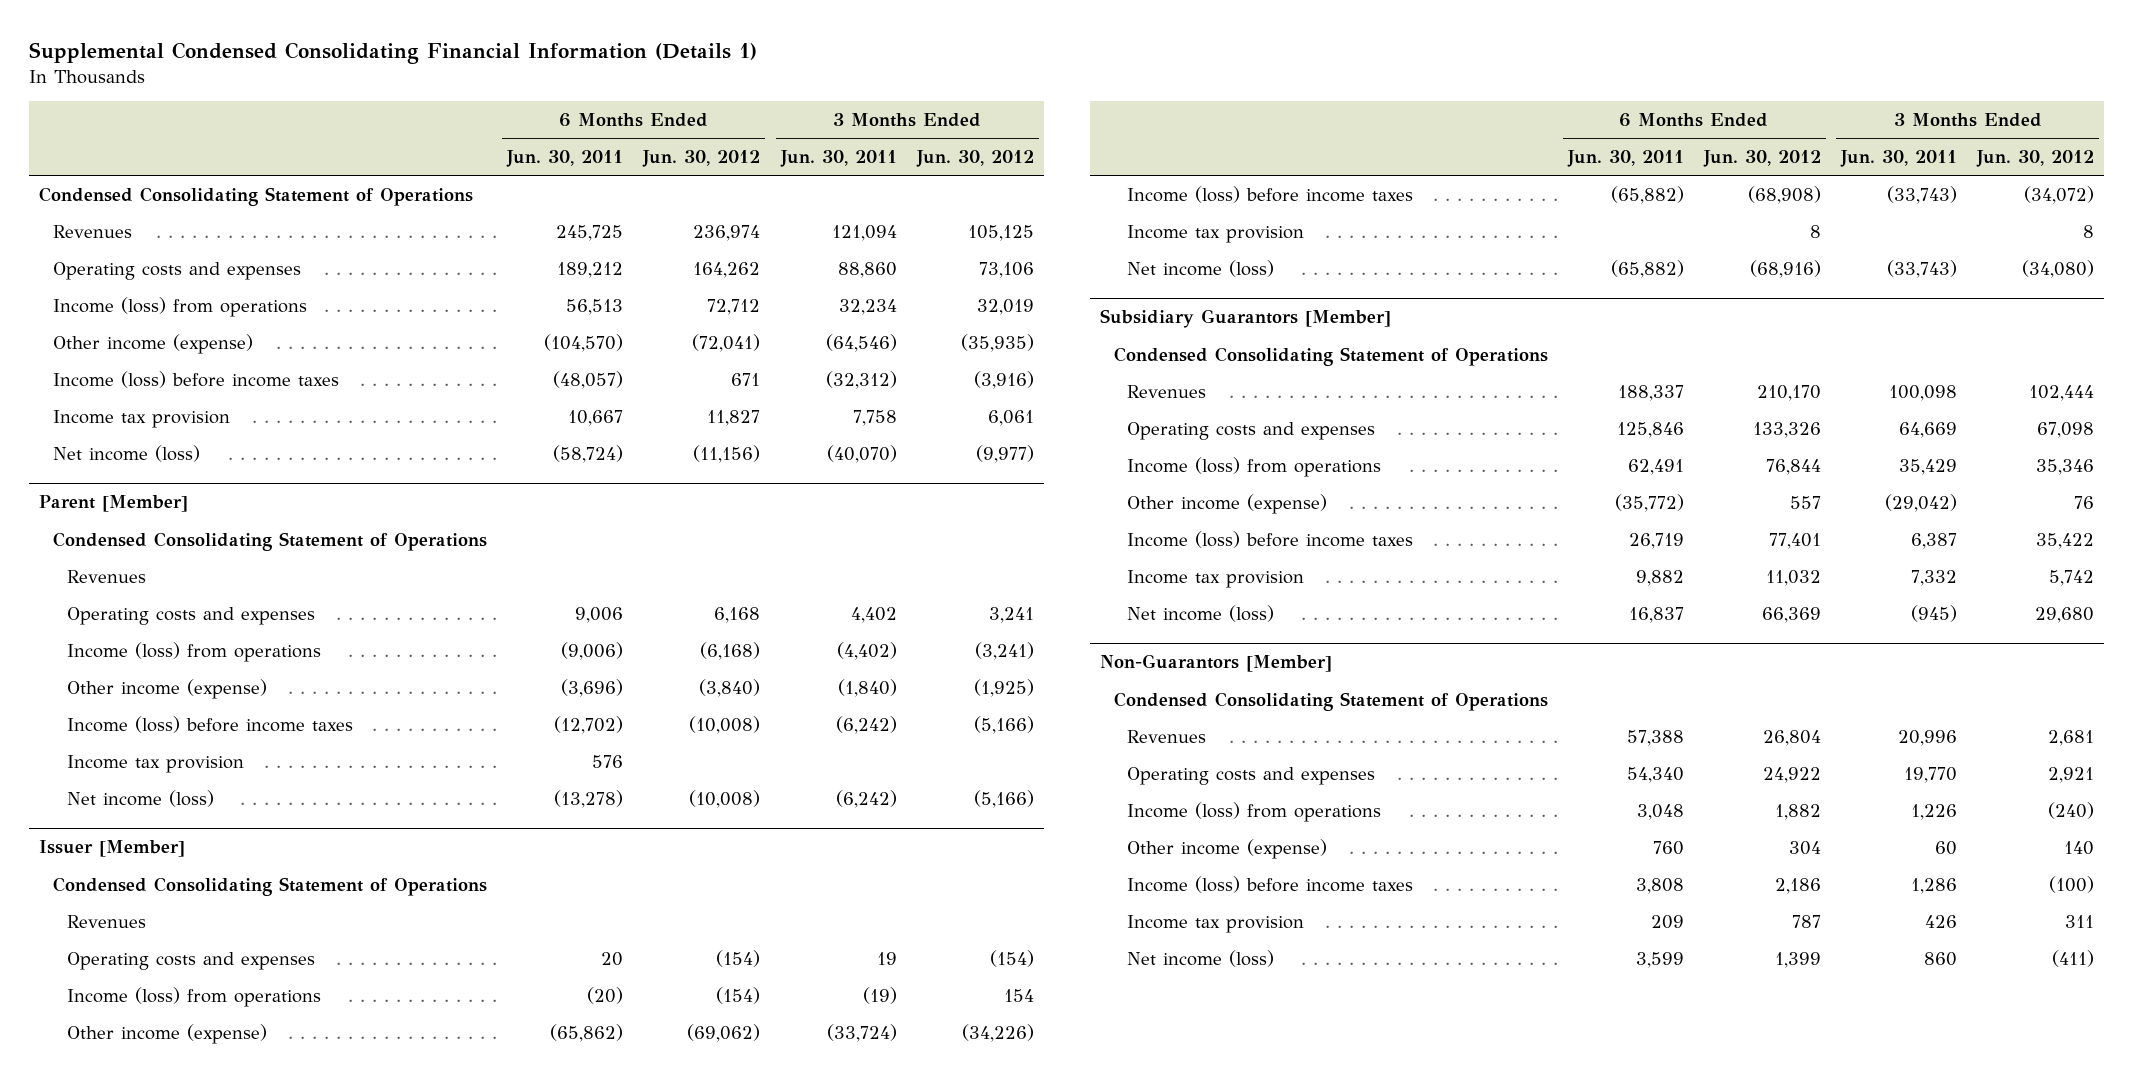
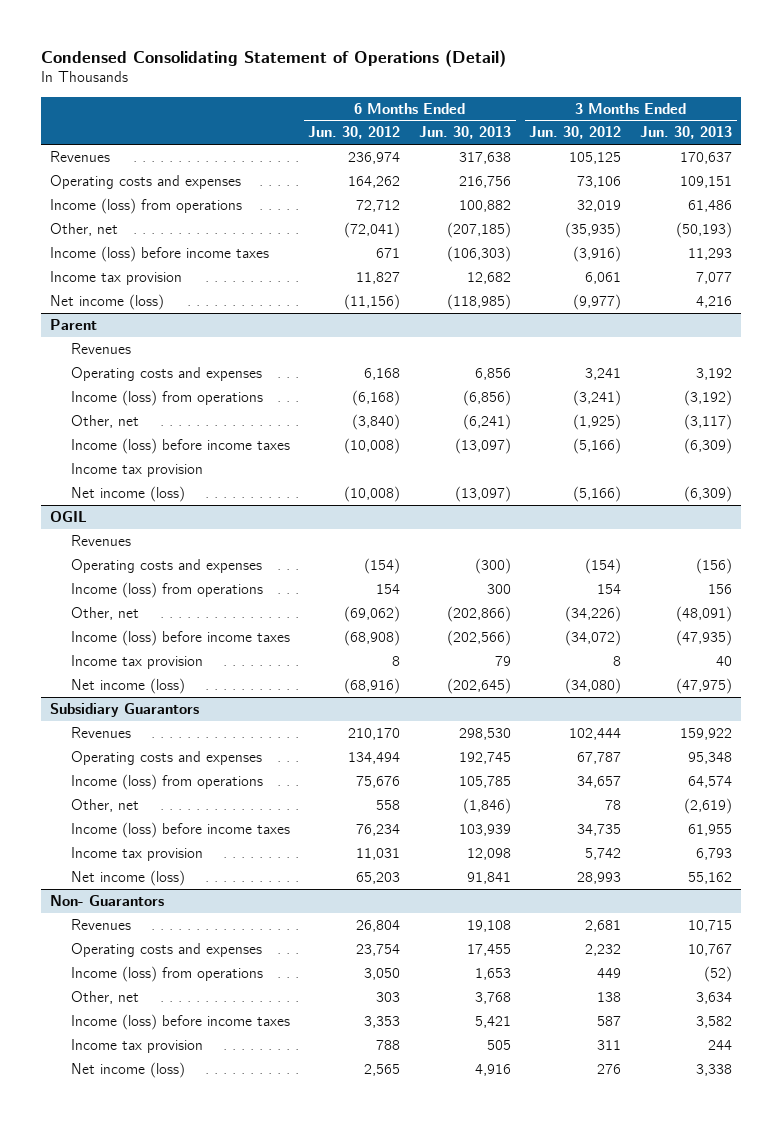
- Supplemental Condensed Consolidating Financial Information (Details 1)
+ Condensed Consolidating Statement of Operations (Detail)
- | 6 Months Ended Jun. 30, 2011 | 6 Months Ended Jun. 30, 2012 | 3 Months Ended Jun. 30, 2011 | 3 Months Ended Jun. 30, 2012
+ | 6 Months Ended Jun. 30, 2012 | 6 Months Ended Jun. 30, 2013 | 3 Months Ended Jun. 30, 2012 | 3 Months Ended Jun. 30, 2013
- Condensed Consolidating Statement of Operations
- Other income (expense) | (104,570) | (72,041) | (64,546) | (35,935)
+ Other, net | (72,041) | (207,185) | (35,935) | (50,193)
- Parent [Member]
- Condensed Consolidating Statement of Operations
+ Parent
- Other income (expense) | (3,696) | (3,840) | (1,840) | (1,925)
+ Other, net | (3,840) | (6,241) | (1,925) | (3,117)
- Issuer [Member]
- Condensed Consolidating Statement of Operations
+ OGIL
- Income (loss) from operations | (20) | (154) | (19) | 154
- Other income (expense) | (65,862) | (69,062) | (33,724) | (34,226)
+ Income (loss) from operations | 154 | 300 | 154 | 156
+ Other, net | (69,062) | (202,866) | (34,226) | (48,091)
- Subsidiary Guarantors [Member]
- Condensed Consolidating Statement of Operations
+ Subsidiary Guarantors
- Operating costs and expenses | 125,846 | 133,326 | 64,669 | 67,098
- Income (loss) from operations | 62,491 | 76,844 | 35,429 | 35,346
- Other income (expense) | (35,772) | 557 | (29,042) | 76
- Income (loss) before income taxes | 26,719 | 77,401 | 6,387 | 35,422
- Income tax provision | 9,882 | 11,032 | 7,332 | 5,742
- Net income (loss) | 16,837 | 66,369 | (945) | 29,680
- Non-Guarantors [Member]
- Condensed Consolidating Statement of Operations
+ Operating costs and expenses | 134,494 | 192,745 | 67,787 | 95,348
+ Income (loss) from operations | 75,676 | 105,785 | 34,657 | 64,574
+ Other, net | 558 | (1,846) | 78 | (2,619)
+ Income (loss) before income taxes | 76,234 | 103,939 | 34,735 | 61,955
+ Income tax provision | 11,031 | 12,098 | 5,742 | 6,793
+ Net income (loss) | 65,203 | 91,841 | 28,993 | 55,162
+ Non- Guarantors
- Operating costs and expenses | 54,340 | 24,922 | 19,770 | 2,921
- Income (loss) from operations | 3,048 | 1,882 | 1,226 | (240)
- Other income (expense) | 760 | 304 | 60 | 140
- Income (loss) before income taxes | 3,808 | 2,186 | 1,286 | (100)
- Income tax provision | 209 | 787 | 426 | 311
- Net income (loss) | 3,599 | 1,399 | 860 | (411)
+ Operating costs and expenses | 23,754 | 17,455 | 2,232 | 10,767
+ Income (loss) from operations | 3,050 | 1,653 | 449 | (52)
+ Other, net | 303 | 3,768 | 138 | 3,634
+ Income (loss) before income taxes | 3,353 | 5,421 | 587 | 3,582
+ Income tax provision | 788 | 505 | 311 | 244
+ Net income (loss) | 2,565 | 4,916 | 276 | 3,338

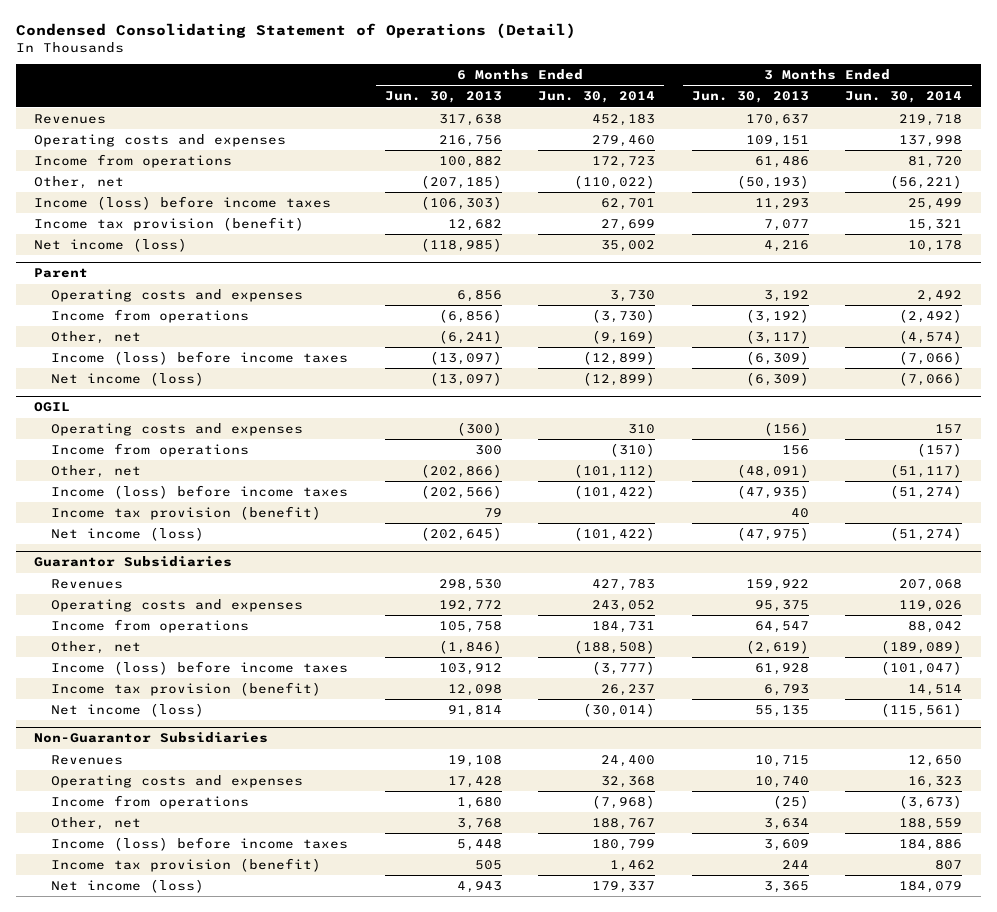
- | 6 Months Ended Jun. 30, 2012 | 6 Months Ended Jun. 30, 2013 | 3 Months Ended Jun. 30, 2012 | 3 Months Ended Jun. 30, 2013
+ | 6 Months Ended Jun. 30, 2013 | 6 Months Ended Jun. 30, 2014 | 3 Months Ended Jun. 30, 2013 | 3 Months Ended Jun. 30, 2014
- Income (loss) from operations | 72,712 | 100,882 | 32,019 | 61,486
+ Income from operations | 100,882 | 172,723 | 61,486 | 81,720
- Income tax provision | 11,827 | 12,682 | 6,061 | 7,077
+ Income tax provision (benefit) | 12,682 | 27,699 | 7,077 | 15,321
@ Parent
- Revenues
- Income (loss) from operations | (6,168) | (6,856) | (3,241) | (3,192)
+ Income from operations | (6,856) | (3,730) | (3,192) | (2,492)
- Income tax provision
@ OGIL
- Revenues
- Income (loss) from operations | 154 | 300 | 154 | 156
+ Income from operations | 300 | (310) | 156 | (157)
- Income tax provision | 8 | 79 | 8 | 40
+ Income tax provision (benefit) | 79 | | 40 |
- Subsidiary Guarantors
+ Guarantor Subsidiaries
- Operating costs and expenses | 134,494 | 192,745 | 67,787 | 95,348
- Income (loss) from operations | 75,676 | 105,785 | 34,657 | 64,574
+ Operating costs and expenses | 192,772 | 243,052 | 95,375 | 119,026
+ Income from operations | 105,758 | 184,731 | 64,547 | 88,042
- Income (loss) before income taxes | 76,234 | 103,939 | 34,735 | 61,955
- Income tax provision | 11,031 | 12,098 | 5,742 | 6,793
- Net income (loss) | 65,203 | 91,841 | 28,993 | 55,162
- Non- Guarantors
+ Income (loss) before income taxes | 103,912 | (3,777) | 61,928 | (101,047)
+ Income tax provision (benefit) | 12,098 | 26,237 | 6,793 | 14,514
+ Net income (loss) | 91,814 | (30,014) | 55,135 | (115,561)
+ Non-Guarantor Subsidiaries
- Operating costs and expenses | 23,754 | 17,455 | 2,232 | 10,767
- Income (loss) from operations | 3,050 | 1,653 | 449 | (52)
+ Operating costs and expenses | 17,428 | 32,368 | 10,740 | 16,323
+ Income from operations | 1,680 | (7,968) | (25) | (3,673)
- Income (loss) before income taxes | 3,353 | 5,421 | 587 | 3,582
- Income tax provision | 788 | 505 | 311 | 244
- Net income (loss) | 2,565 | 4,916 | 276 | 3,338
+ Income (loss) before income taxes | 5,448 | 180,799 | 3,609 | 184,886
+ Income tax provision (benefit) | 505 | 1,462 | 244 | 807
+ Net income (loss) | 4,943 | 179,337 | 3,365 | 184,079

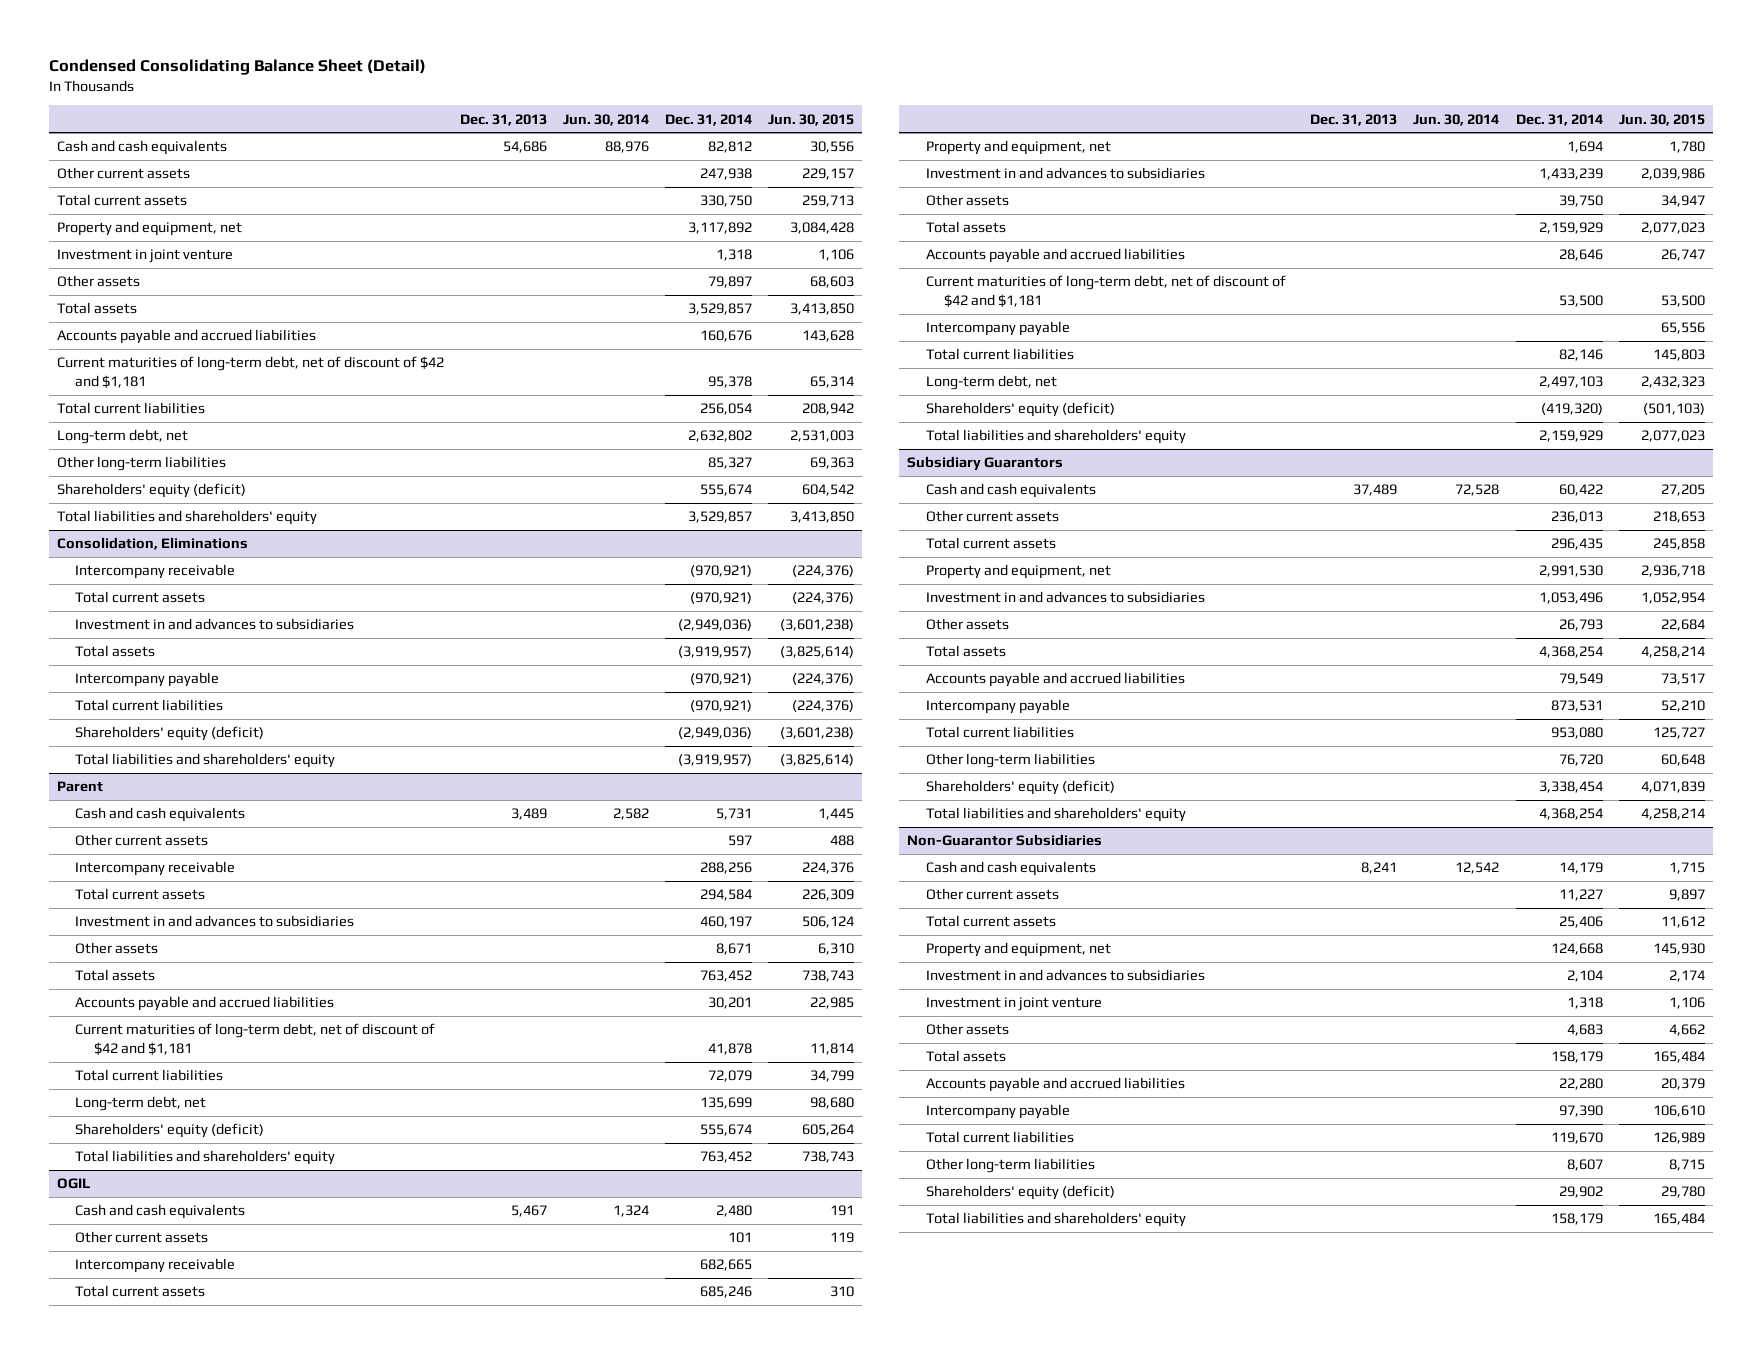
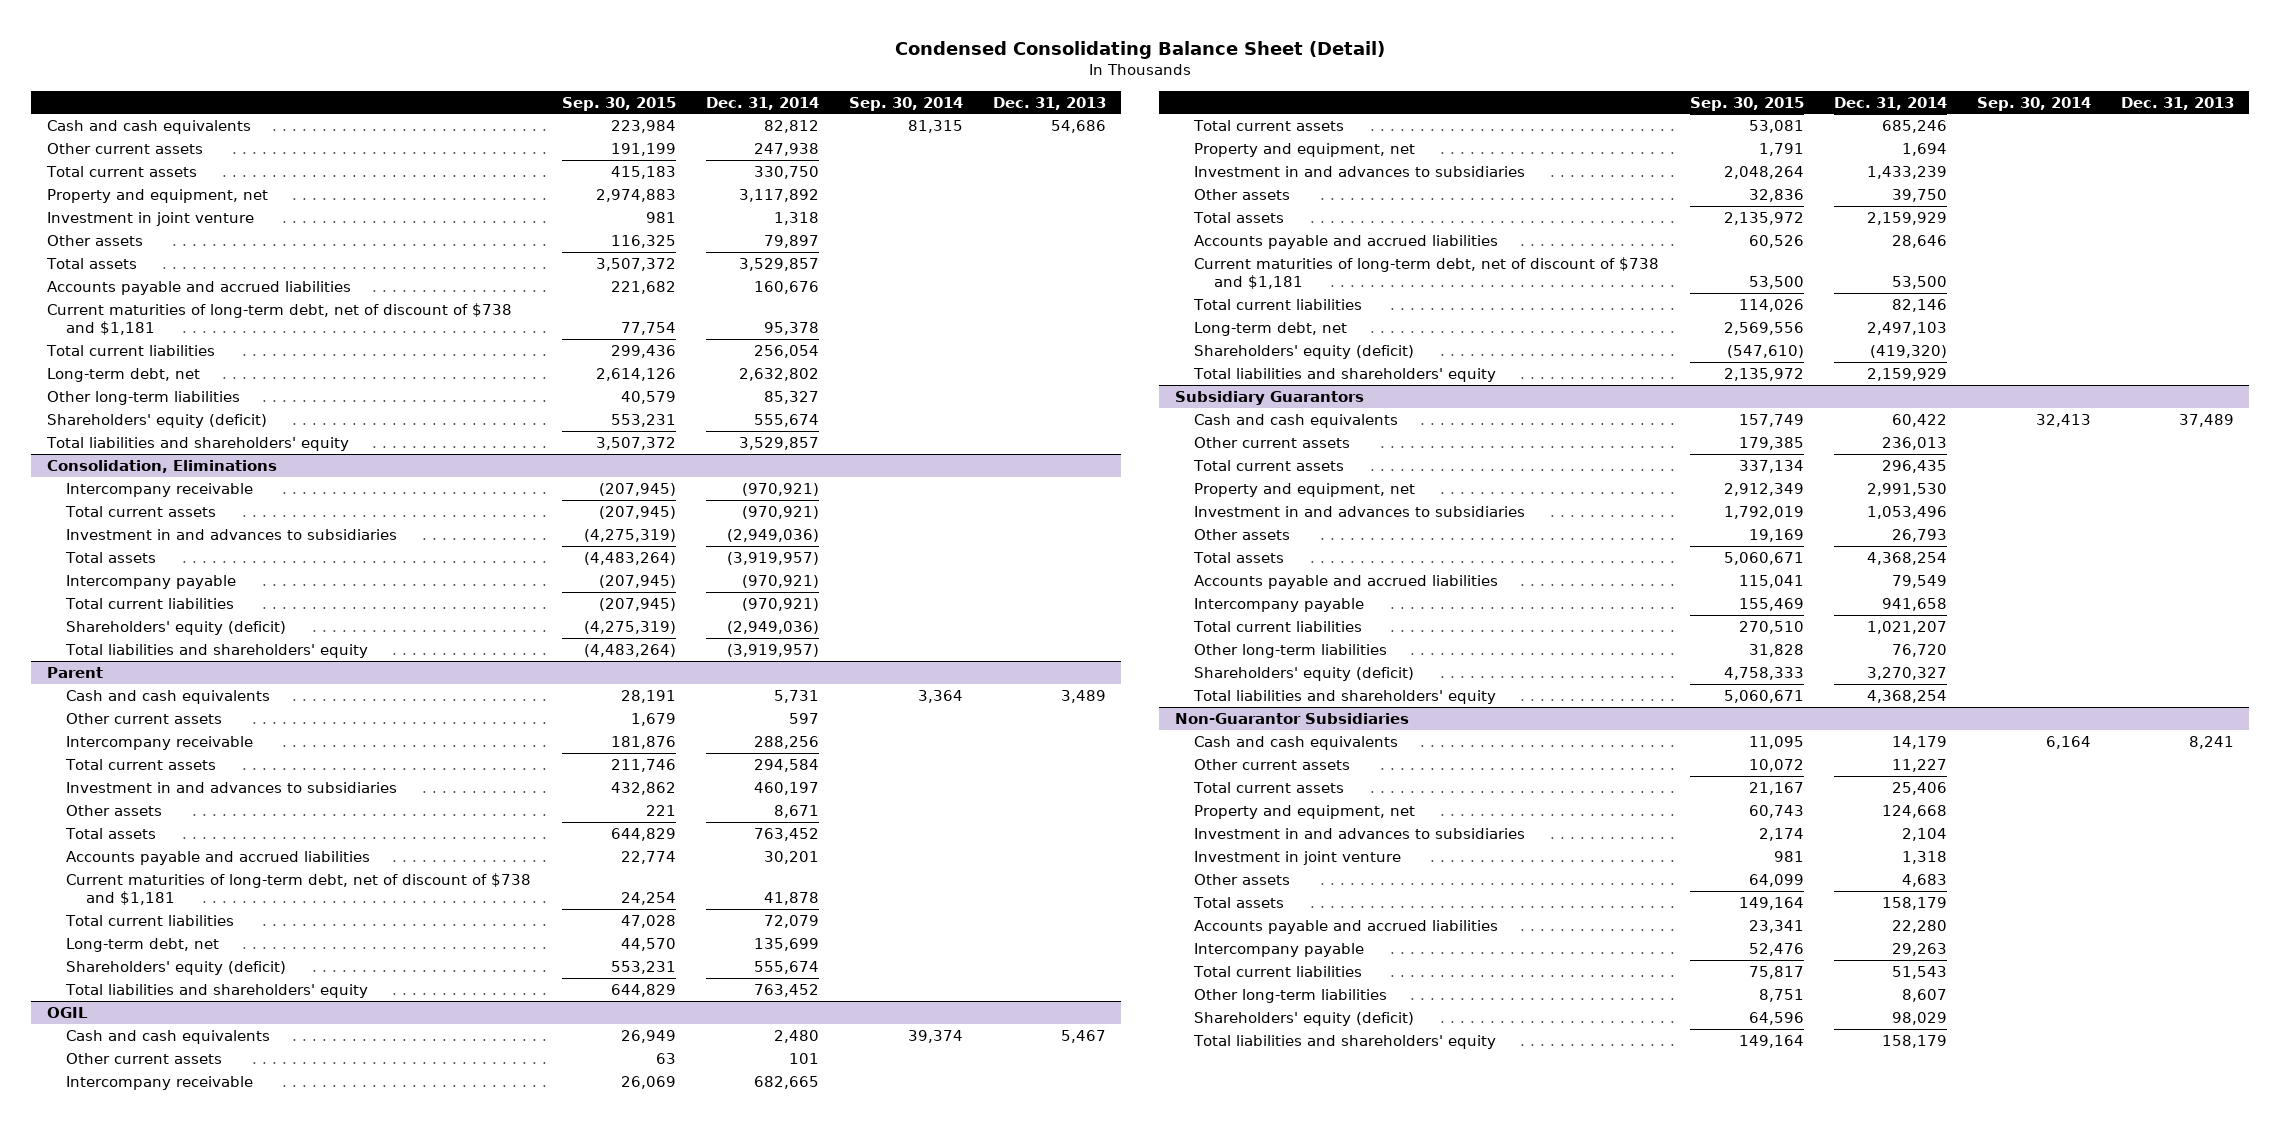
- | Dec. 31, 2013 | Jun. 30, 2014 | Dec. 31, 2014 | Jun. 30, 2015
+ | Sep. 30, 2015 | Dec. 31, 2014 | Sep. 30, 2014 | Dec. 31, 2013
- Current maturities of long-term debt, net of discount of $42 and $1,181 | | | 95,378 | 65,314
+ Current maturities of long-term debt, net of discount of $738 and $1,181 | 77,754 | 95,378 | |
@ Parent
- Current maturities of long-term debt, net of discount of $42 and $1,181 | | | 41,878 | 11,814
+ Current maturities of long-term debt, net of discount of $738 and $1,181 | 24,254 | 41,878 | |
@ OGIL
- Current maturities of long-term debt, net of discount of $42 and $1,181 | | | 53,500 | 53,500
- Intercompany payable | | | | 65,556
+ Current maturities of long-term debt, net of discount of $738 and $1,181 | 53,500 | 53,500 | |
@ Subsidiary Guarantors
- Intercompany payable | | | 873,531 | 52,210
- Total current liabilities | | | 953,080 | 125,727
+ Intercompany payable | 155,469 | 941,658 | |
+ Total current liabilities | 270,510 | 1,021,207 | |
- Shareholders' equity (deficit) | | | 3,338,454 | 4,071,839
+ Shareholders' equity (deficit) | 4,758,333 | 3,270,327 | |
@ Non-Guarantor Subsidiaries
- Intercompany payable | | | 97,390 | 106,610
- Total current liabilities | | | 119,670 | 126,989
+ Intercompany payable | 52,476 | 29,263 | |
+ Total current liabilities | 75,817 | 51,543 | |
- Shareholders' equity (deficit) | | | 29,902 | 29,780
+ Shareholders' equity (deficit) | 64,596 | 98,029 | |

